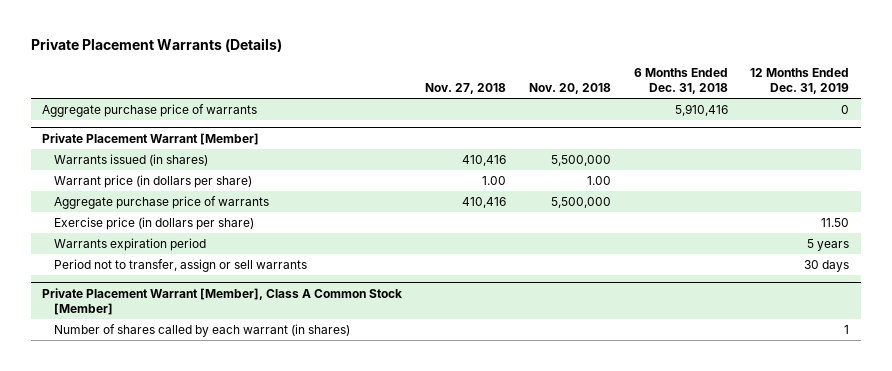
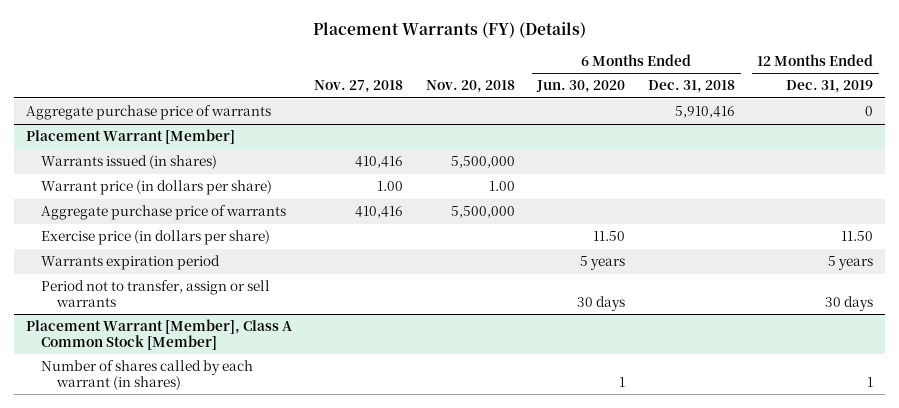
- Private Placement Warrants (Details)
+ Placement Warrants (FY) (Details)
- | Nov. 27, 2018 | Nov. 20, 2018 | 6 Months Ended Dec. 31, 2018 | 12 Months Ended Dec. 31, 2019
+ | Nov. 27, 2018 | Nov. 20, 2018 | 6 Months Ended Jun. 30, 2020 | 6 Months Ended Dec. 31, 2018 | 12 Months Ended Dec. 31, 2019
- Private Placement Warrant [Member]
+ Placement Warrant [Member]
- Private Placement Warrant [Member], Class A Common Stock [Member]
+ Placement Warrant [Member], Class A Common Stock [Member]

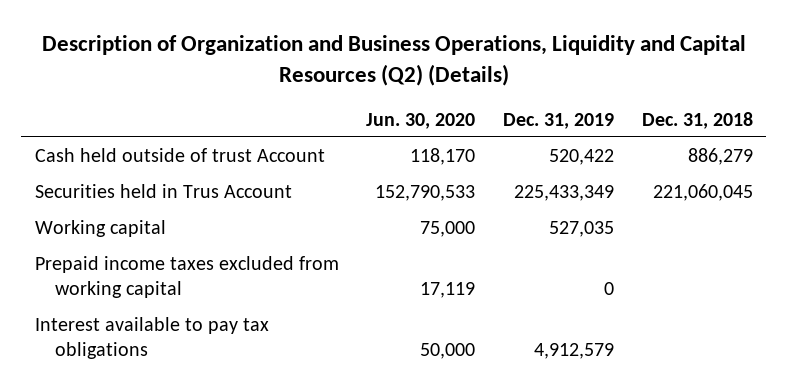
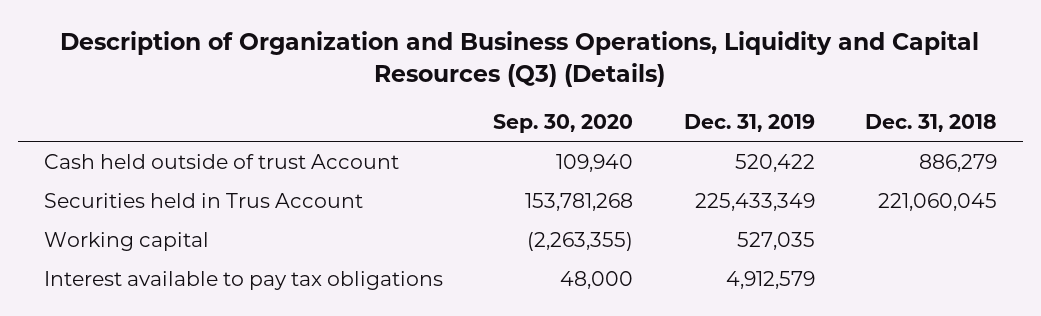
- Description of Organization and Business Operations, Liquidity and Capital Resources (Q2) (Details)
+ Description of Organization and Business Operations, Liquidity and Capital Resources (Q3) (Details)
- | Jun. 30, 2020 | Dec. 31, 2019 | Dec. 31, 2018
+ | Sep. 30, 2020 | Dec. 31, 2019 | Dec. 31, 2018
- Prepaid income taxes excluded from working capital | 17,119 | 0 |

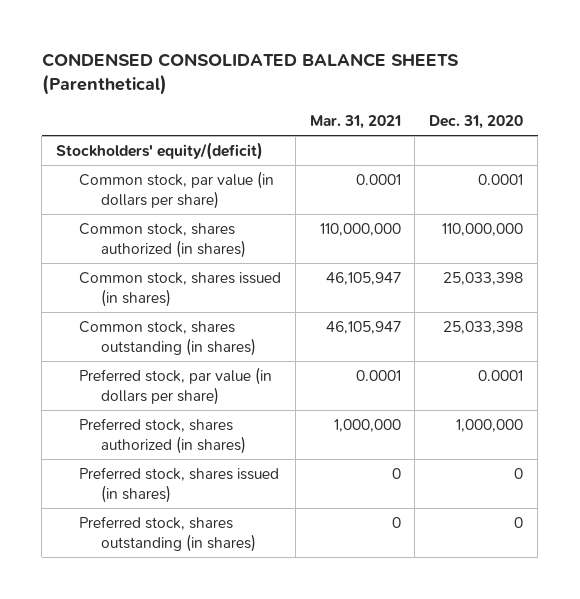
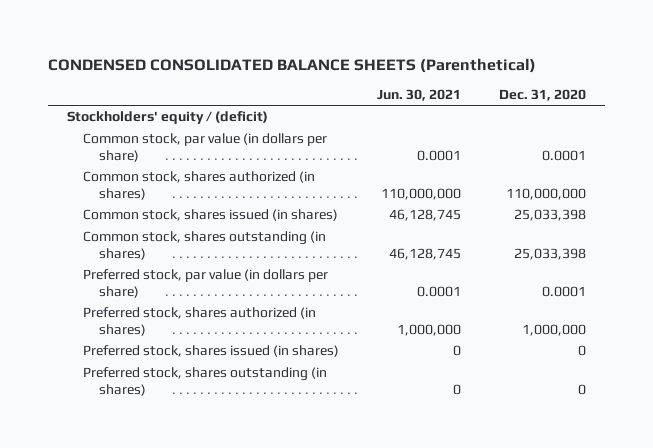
- | Mar. 31, 2021 | Dec. 31, 2020
+ | Jun. 30, 2021 | Dec. 31, 2020
- Stockholders' equity/(deficit)
+ Stockholders' equity / (deficit)

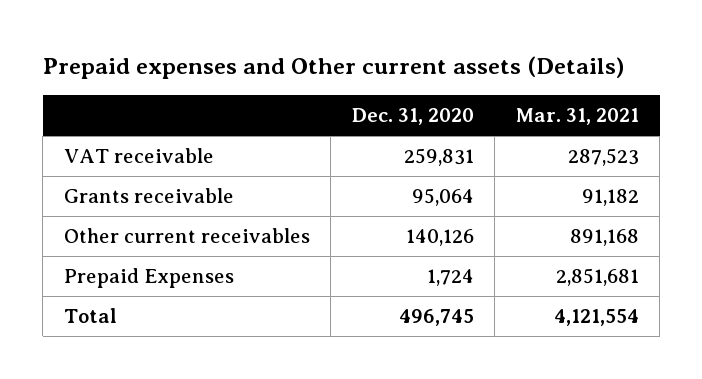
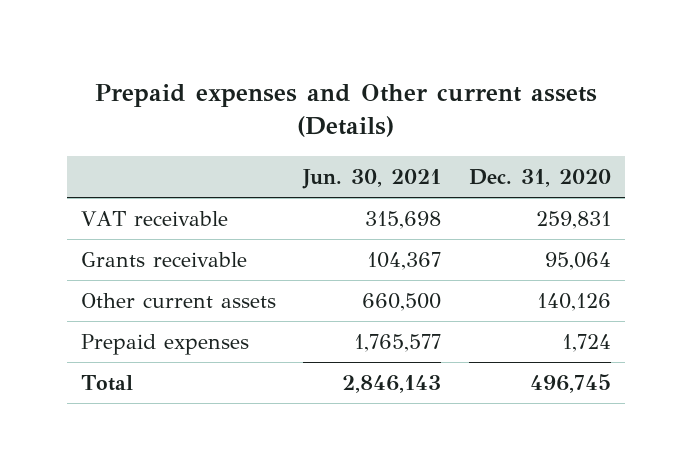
- | Dec. 31, 2020 | Mar. 31, 2021
+ | Jun. 30, 2021 | Dec. 31, 2020
- Other current receivables | 140,126 | 891,168
- Prepaid Expenses | 1,724 | 2,851,681
+ Other current assets | 660,500 | 140,126
+ Prepaid expenses | 1,765,577 | 1,724

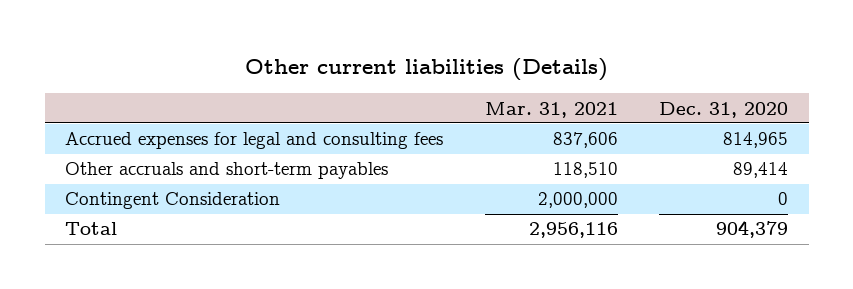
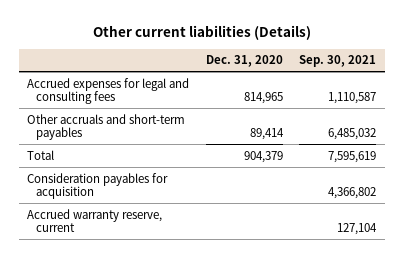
- | Mar. 31, 2021 | Dec. 31, 2020
+ | Dec. 31, 2020 | Sep. 30, 2021
- Contingent Consideration | 2,000,000 | 0
+ Consideration payables for acquisition | | 4,366,802
+ Accrued warranty reserve, current | | 127,104

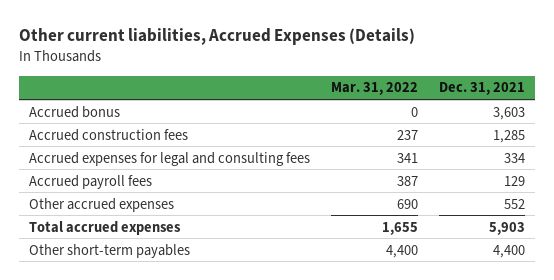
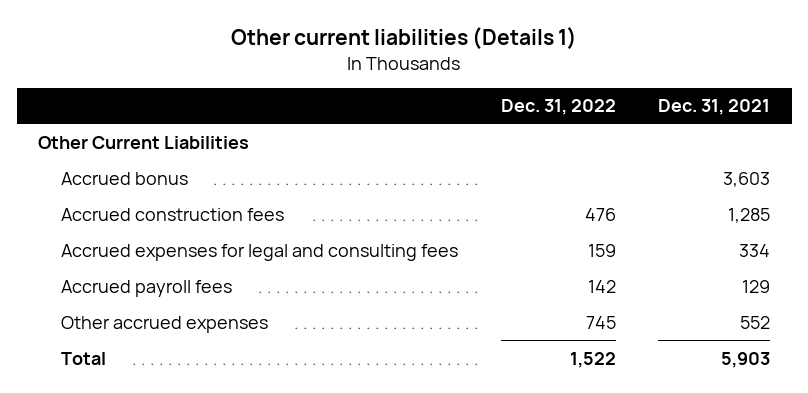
- Other current liabilities, Accrued Expenses (Details)
+ Other current liabilities (Details 1)
- | Mar. 31, 2022 | Dec. 31, 2021
+ | Dec. 31, 2022 | Dec. 31, 2021
+ Other Current Liabilities
- Total accrued expenses | 1,655 | 5,903
- Other short-term payables | 4,400 | 4,400
+ Total | 1,522 | 5,903

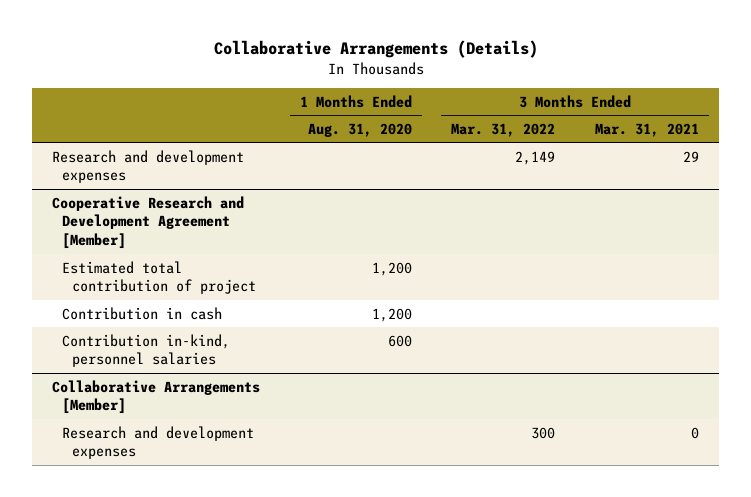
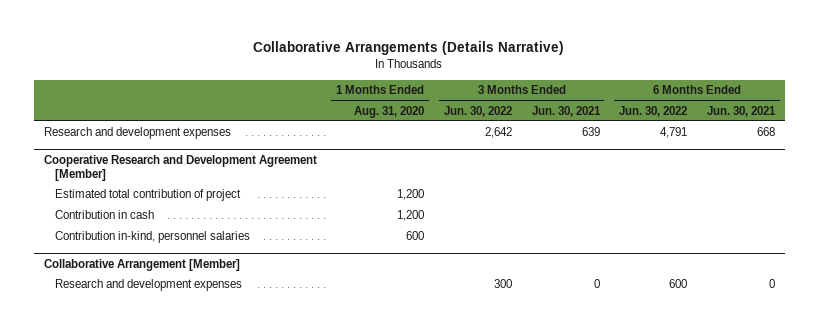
- Collaborative Arrangements (Details)
+ Collaborative Arrangements (Details Narrative)
- | 1 Months Ended Aug. 31, 2020 | 3 Months Ended Mar. 31, 2022 | 3 Months Ended Mar. 31, 2021
+ | 1 Months Ended Aug. 31, 2020 | 3 Months Ended Jun. 30, 2022 | 3 Months Ended Jun. 30, 2021 | 6 Months Ended Jun. 30, 2022 | 6 Months Ended Jun. 30, 2021
- Collaborative Arrangements [Member]
+ Collaborative Arrangement [Member]

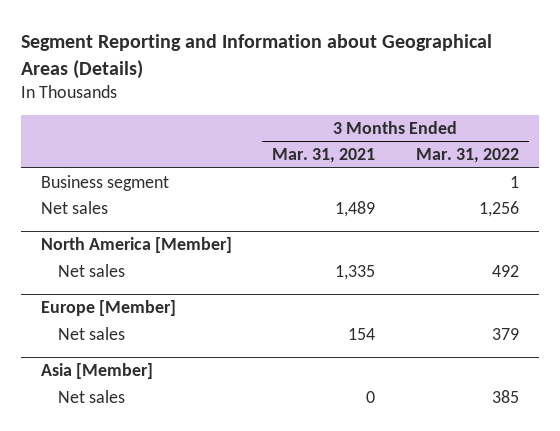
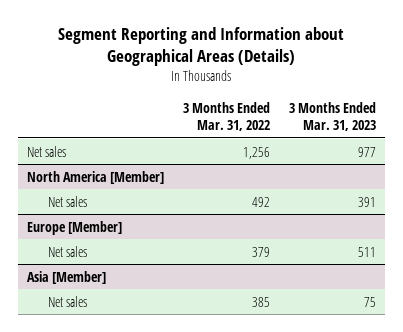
- | 3 Months Ended Mar. 31, 2021 | 3 Months Ended Mar. 31, 2022
+ | 3 Months Ended Mar. 31, 2022 | 3 Months Ended Mar. 31, 2023
- Business segment | | 1

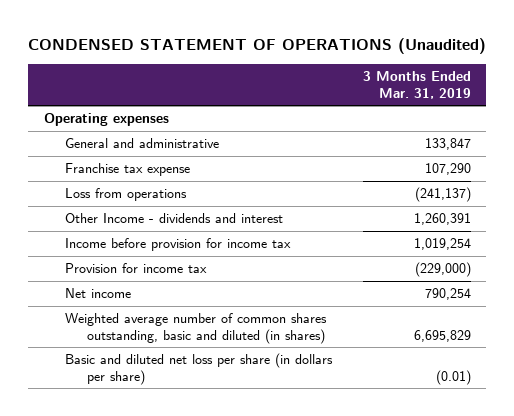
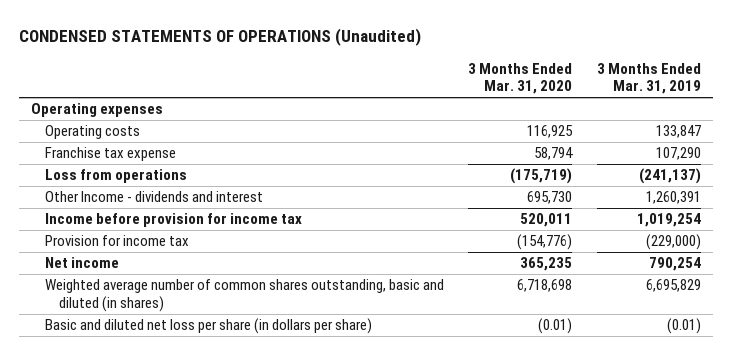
- CONDENSED STATEMENT OF OPERATIONS (Unaudited)
+ CONDENSED STATEMENTS OF OPERATIONS (Unaudited)
- | 3 Months Ended Mar. 31, 2019
+ | 3 Months Ended Mar. 31, 2020 | 3 Months Ended Mar. 31, 2019
- General and administrative | 133,847
+ Operating costs | 116,925 | 133,847

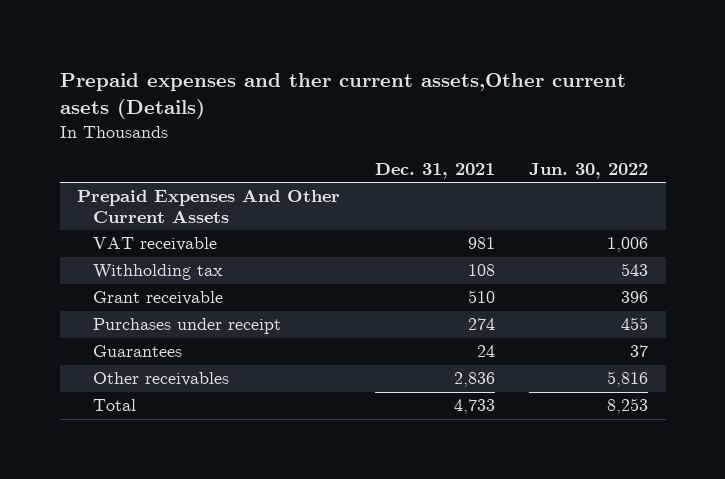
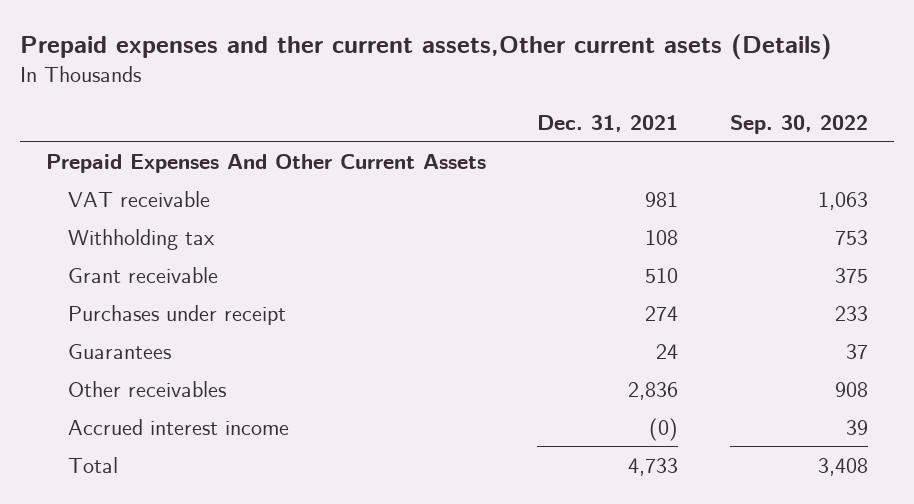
- | Dec. 31, 2021 | Jun. 30, 2022
+ | Dec. 31, 2021 | Sep. 30, 2022
+ Accrued interest income | (0) | 39

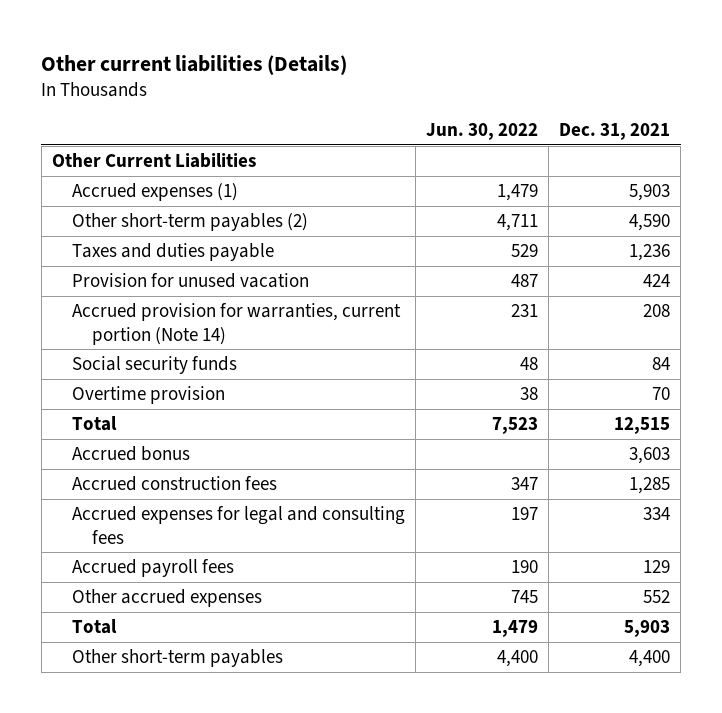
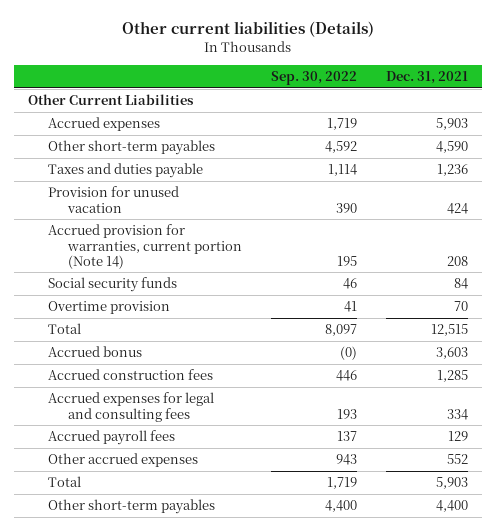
- | Jun. 30, 2022 | Dec. 31, 2021
+ | Sep. 30, 2022 | Dec. 31, 2021
- Accrued expenses (1) | 1,479 | 5,903
- Other short-term payables (2) | 4,711 | 4,590
+ Accrued expenses | 1,719 | 5,903
+ Other short-term payables | 4,592 | 4,590

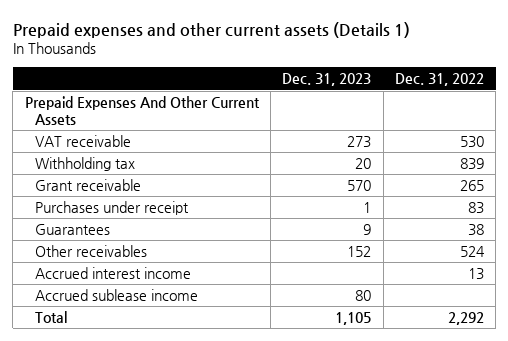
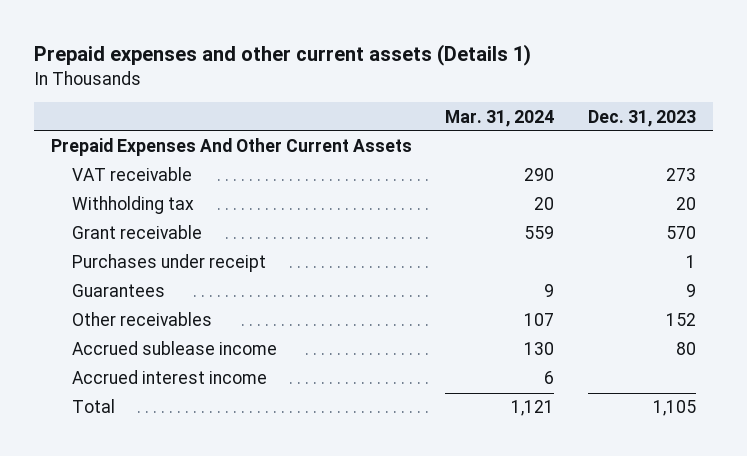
- | Dec. 31, 2023 | Dec. 31, 2022
+ | Mar. 31, 2024 | Dec. 31, 2023
moved down: Accrued interest income | 6 |

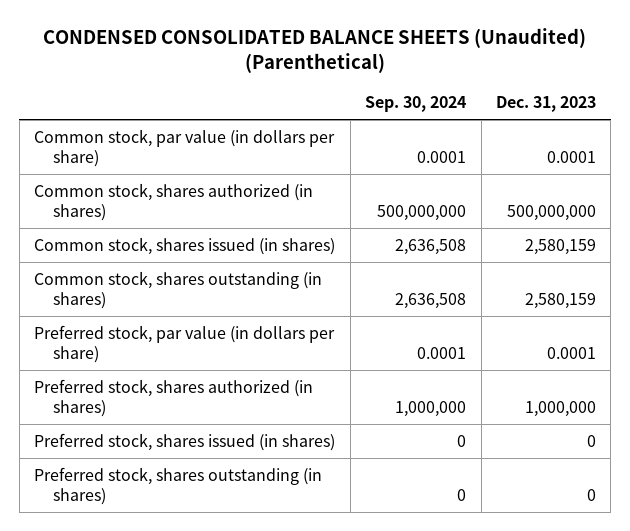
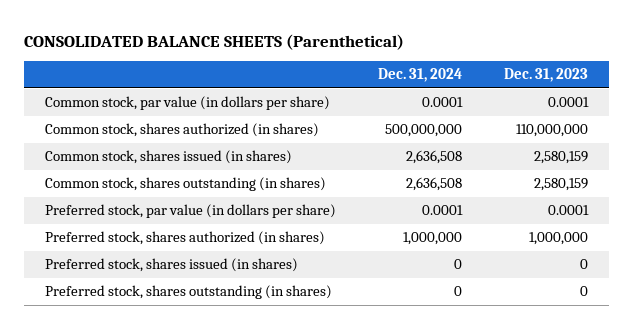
- CONDENSED CONSOLIDATED BALANCE SHEETS (Unaudited) (Parenthetical)
+ CONSOLIDATED BALANCE SHEETS (Parenthetical)
- | Sep. 30, 2024 | Dec. 31, 2023
+ | Dec. 31, 2024 | Dec. 31, 2023
- Common stock, shares authorized (in shares) | 500,000,000 | 500,000,000
+ Common stock, shares authorized (in shares) | 500,000,000 | 110,000,000

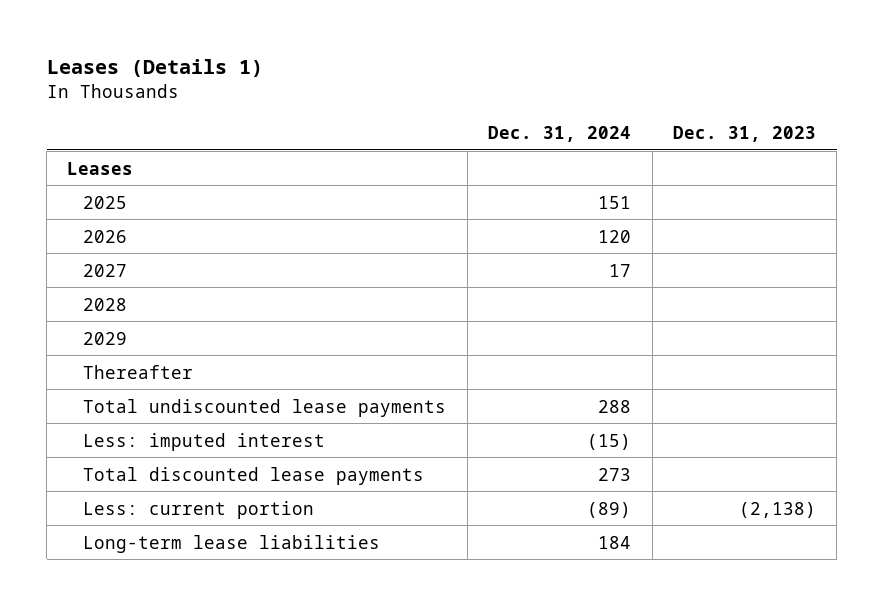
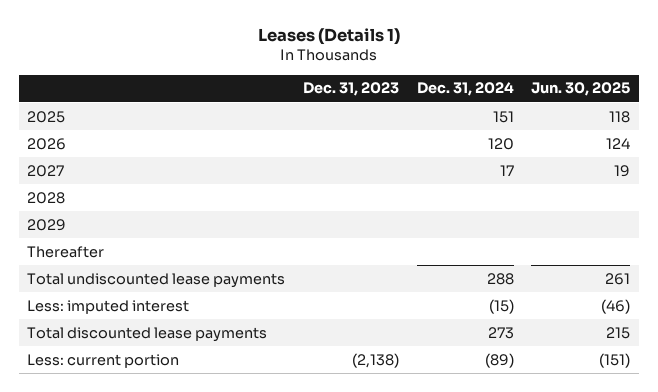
- | Dec. 31, 2024 | Dec. 31, 2023
+ | Dec. 31, 2023 | Dec. 31, 2024 | Jun. 30, 2025
- Leases
- Long-term lease liabilities | 184 |

